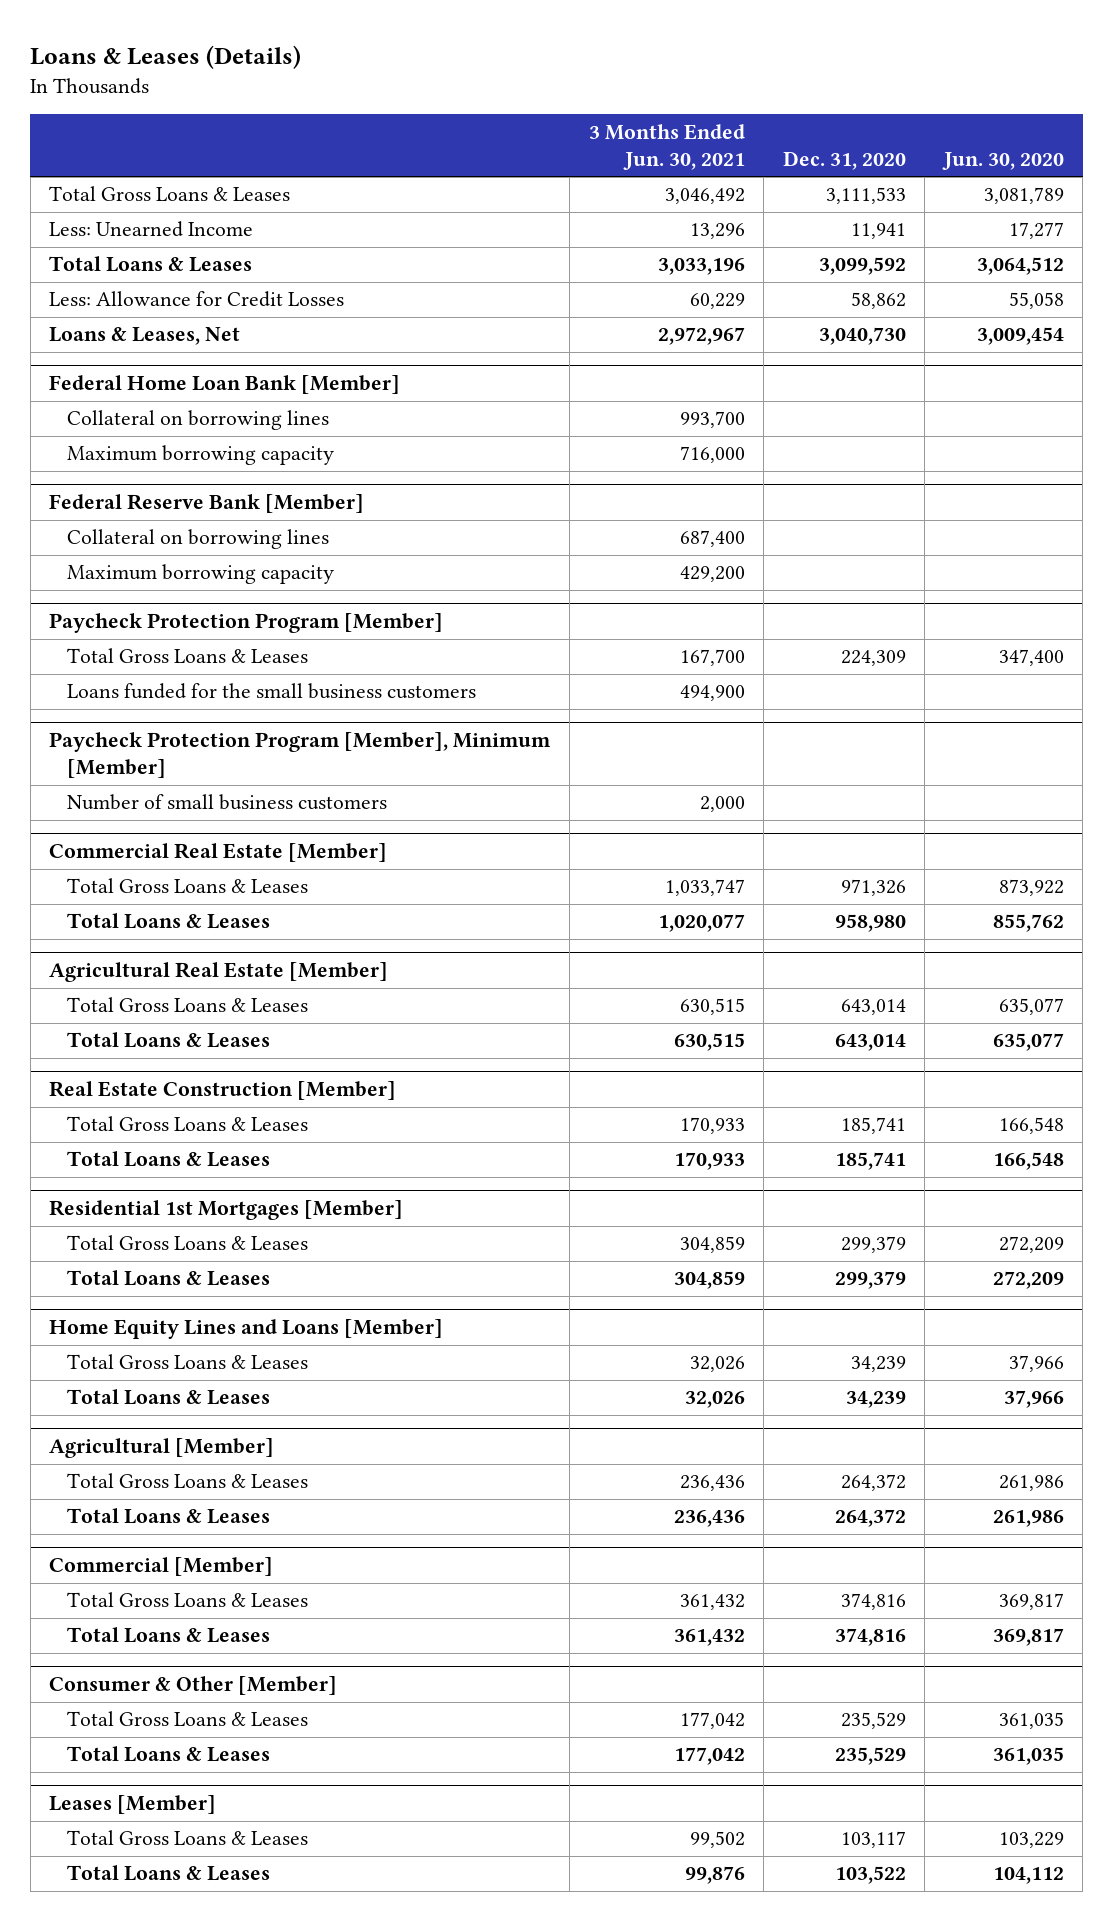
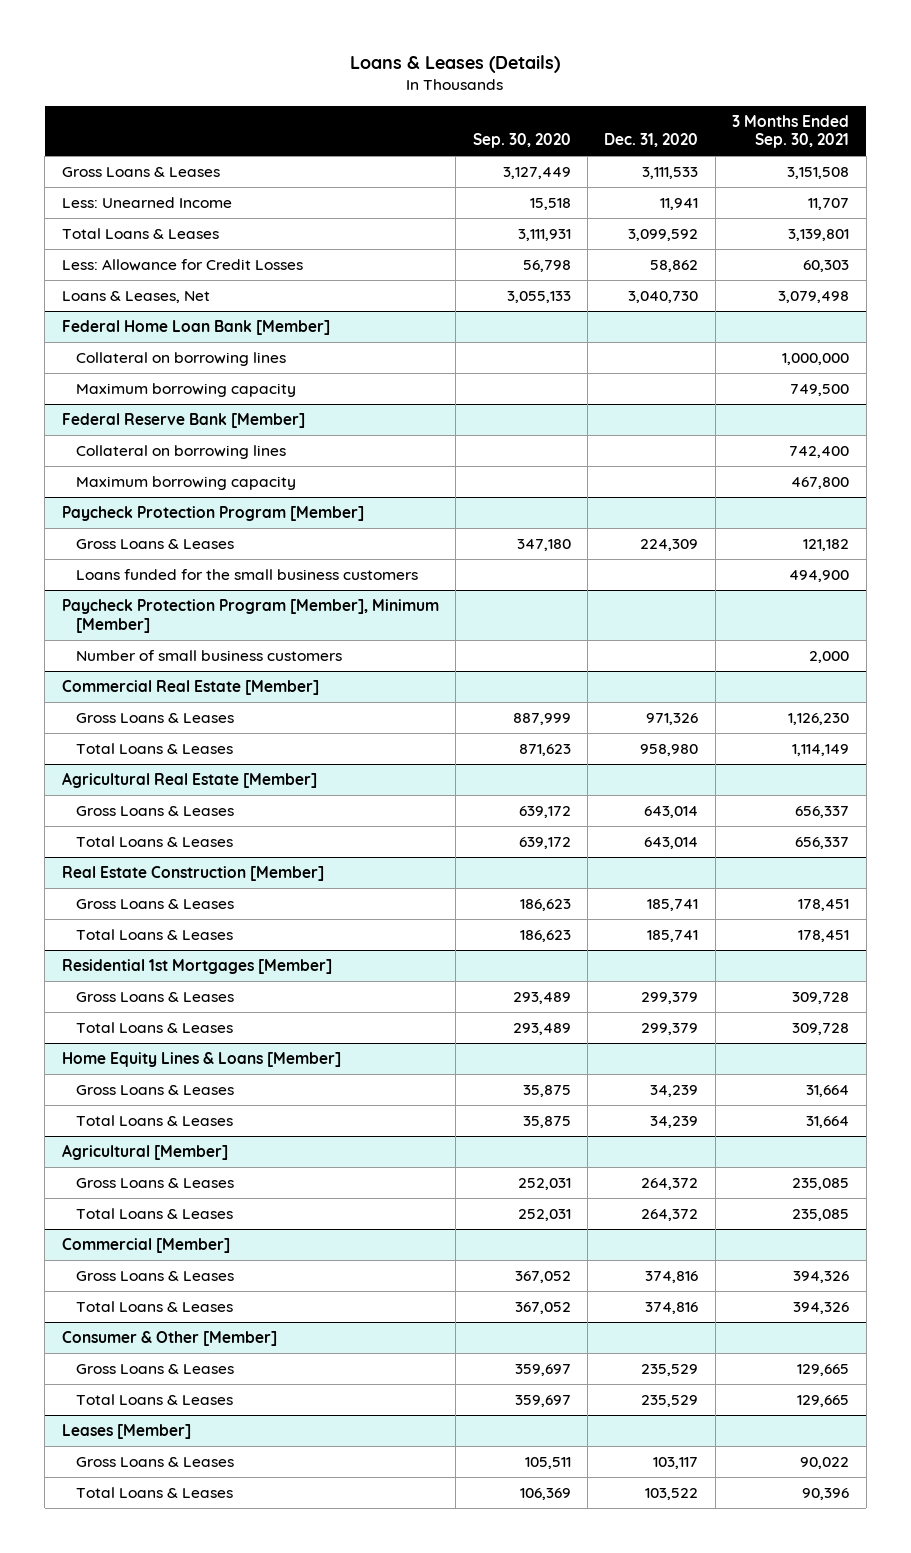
- | 3 Months Ended Jun. 30, 2021 | Dec. 31, 2020 | Jun. 30, 2020
+ | Sep. 30, 2020 | Dec. 31, 2020 | 3 Months Ended Sep. 30, 2021
- Total Gross Loans & Leases | 3,046,492 | 3,111,533 | 3,081,789
+ Gross Loans & Leases | 3,127,449 | 3,111,533 | 3,151,508
@ Paycheck Protection Program [Member]
- Total Gross Loans & Leases | 167,700 | 224,309 | 347,400
+ Gross Loans & Leases | 347,180 | 224,309 | 121,182
@ Commercial Real Estate [Member]
- Total Gross Loans & Leases | 1,033,747 | 971,326 | 873,922
+ Gross Loans & Leases | 887,999 | 971,326 | 1,126,230
@ Agricultural Real Estate [Member]
- Total Gross Loans & Leases | 630,515 | 643,014 | 635,077
+ Gross Loans & Leases | 639,172 | 643,014 | 656,337
@ Real Estate Construction [Member]
- Total Gross Loans & Leases | 170,933 | 185,741 | 166,548
+ Gross Loans & Leases | 186,623 | 185,741 | 178,451
@ Residential 1st Mortgages [Member]
- Total Gross Loans & Leases | 304,859 | 299,379 | 272,209
+ Gross Loans & Leases | 293,489 | 299,379 | 309,728
- Home Equity Lines and Loans [Member]
- Total Gross Loans & Leases | 32,026 | 34,239 | 37,966
+ Home Equity Lines & Loans [Member]
+ Gross Loans & Leases | 35,875 | 34,239 | 31,664
@ Agricultural [Member]
- Total Gross Loans & Leases | 236,436 | 264,372 | 261,986
+ Gross Loans & Leases | 252,031 | 264,372 | 235,085
@ Commercial [Member]
- Total Gross Loans & Leases | 361,432 | 374,816 | 369,817
+ Gross Loans & Leases | 367,052 | 374,816 | 394,326
@ Consumer & Other [Member]
- Total Gross Loans & Leases | 177,042 | 235,529 | 361,035
+ Gross Loans & Leases | 359,697 | 235,529 | 129,665
@ Leases [Member]
- Total Gross Loans & Leases | 99,502 | 103,117 | 103,229
+ Gross Loans & Leases | 105,511 | 103,117 | 90,022

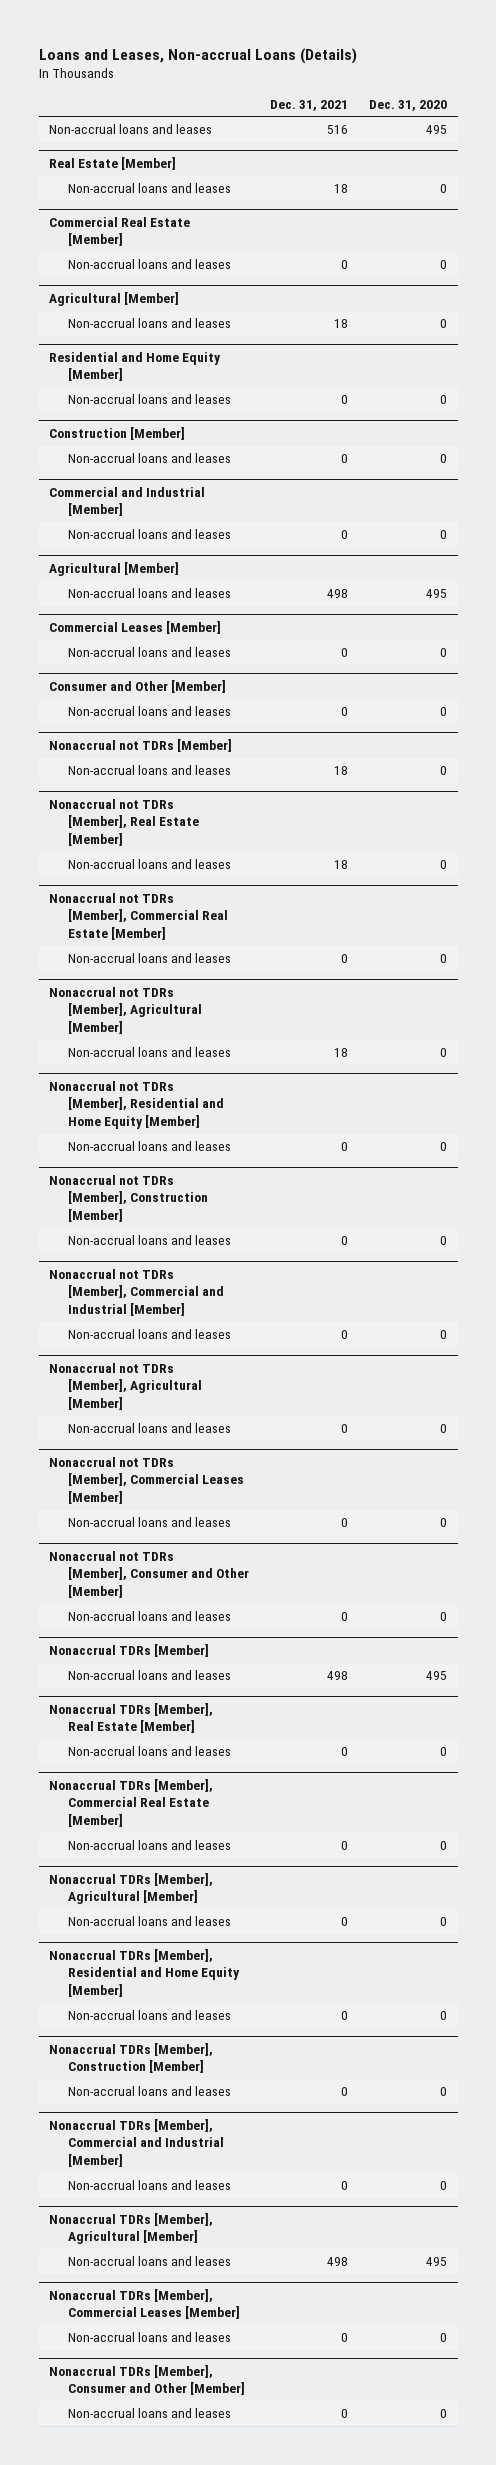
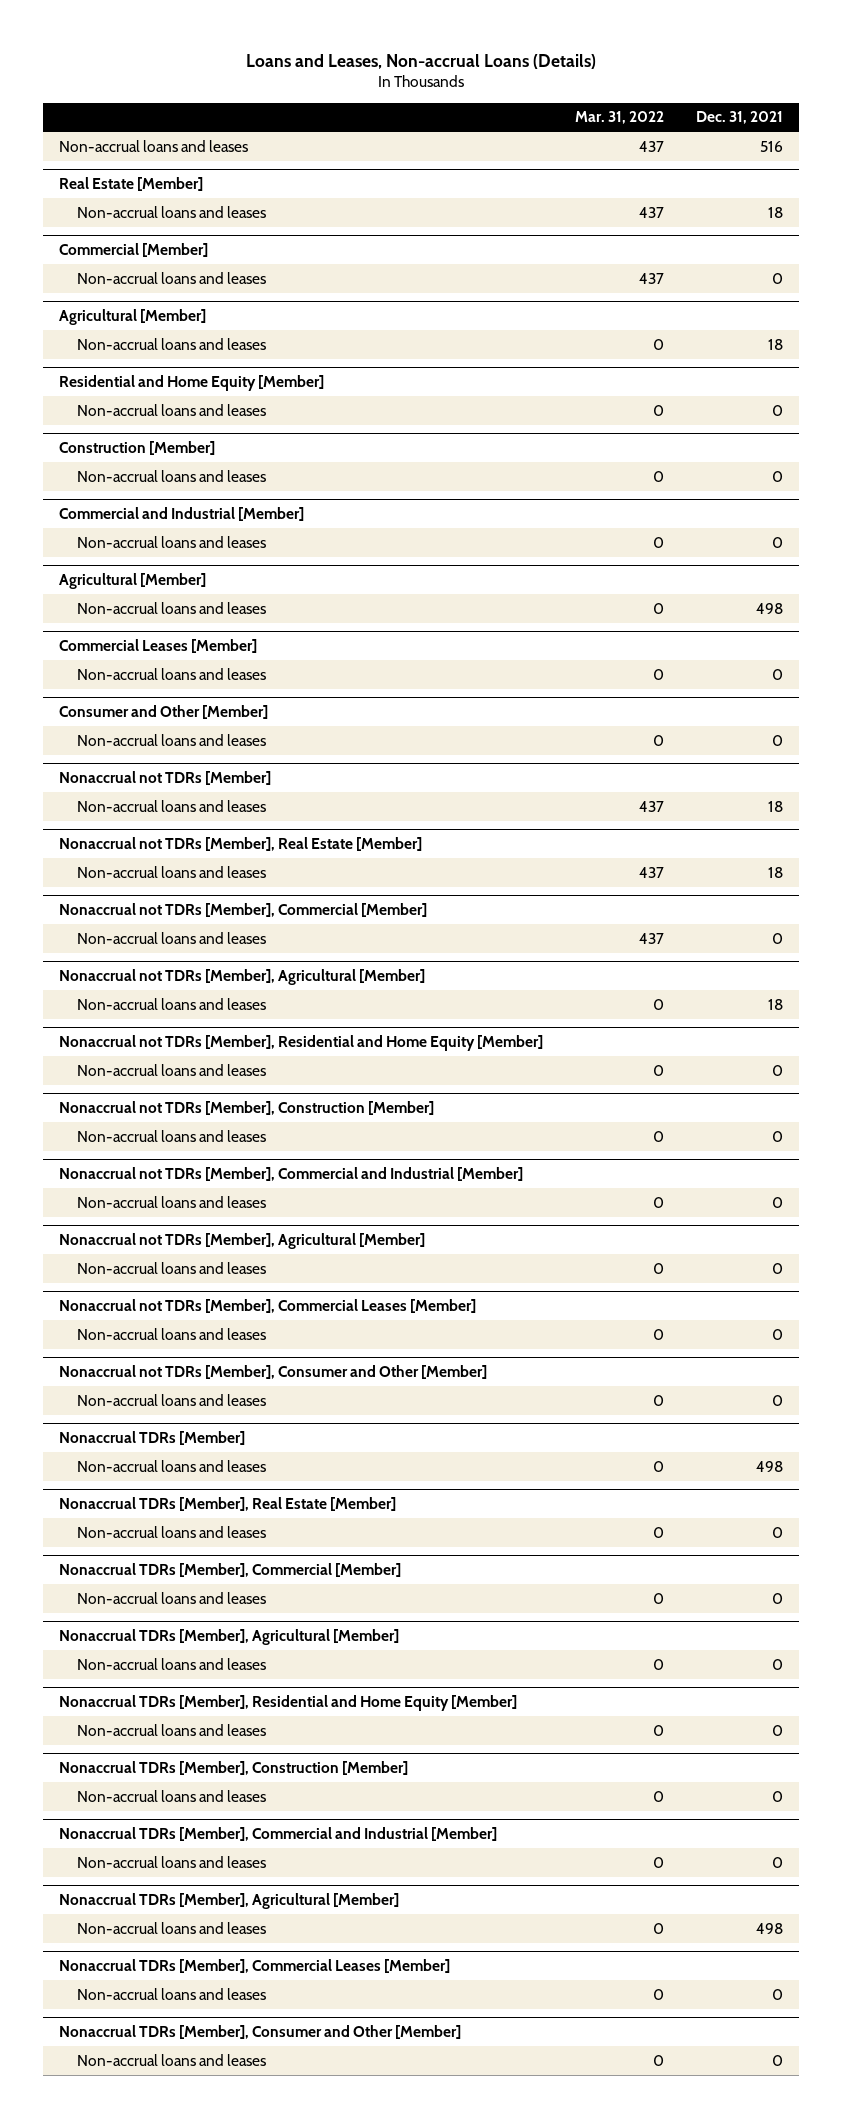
- | Dec. 31, 2021 | Dec. 31, 2020
+ | Mar. 31, 2022 | Dec. 31, 2021
- Commercial Real Estate [Member]
+ Commercial [Member]
- Nonaccrual not TDRs [Member], Commercial Real Estate [Member]
+ Nonaccrual not TDRs [Member], Commercial [Member]
- Nonaccrual TDRs [Member], Commercial Real Estate [Member]
+ Nonaccrual TDRs [Member], Commercial [Member]

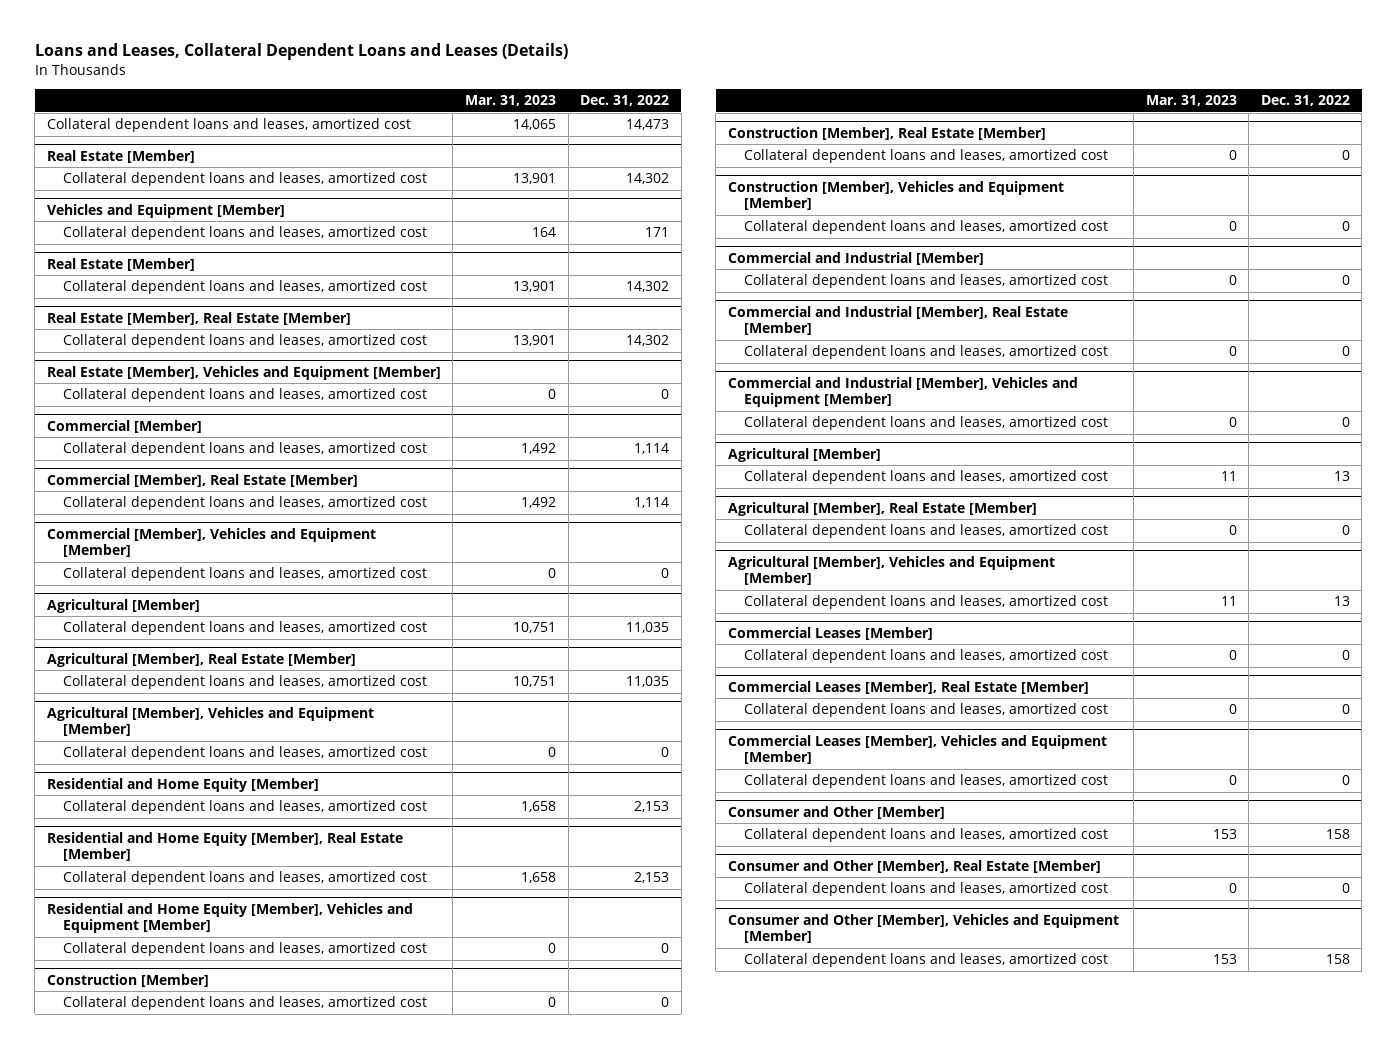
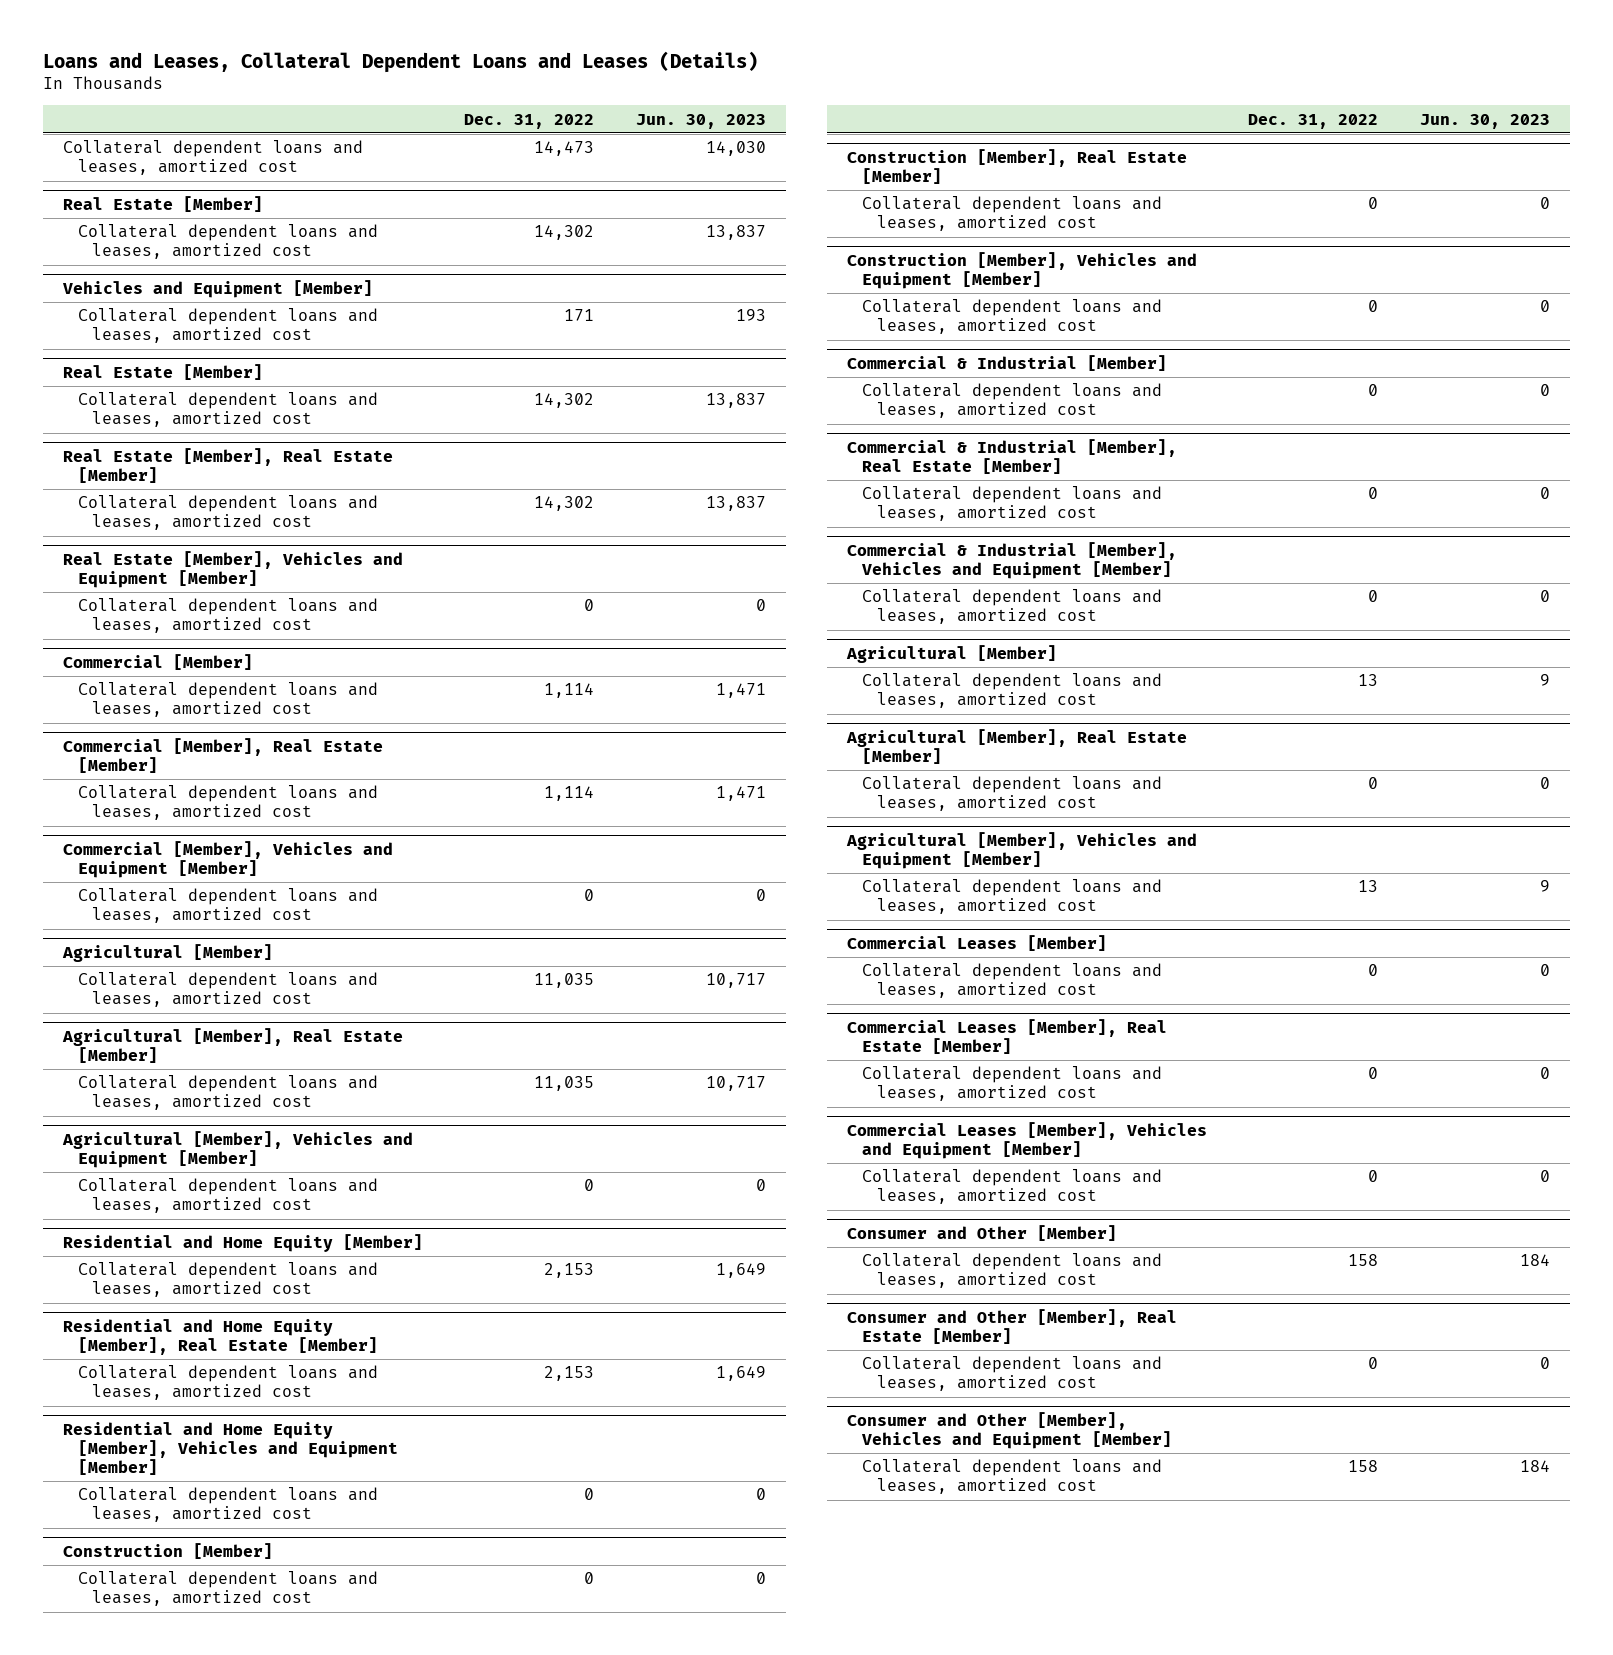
- | Mar. 31, 2023 | Dec. 31, 2022
+ | Dec. 31, 2022 | Jun. 30, 2023
- Commercial and Industrial [Member]
+ Commercial & Industrial [Member]
- Commercial and Industrial [Member], Real Estate [Member]
+ Commercial & Industrial [Member], Real Estate [Member]
- Commercial and Industrial [Member], Vehicles and Equipment [Member]
+ Commercial & Industrial [Member], Vehicles and Equipment [Member]

